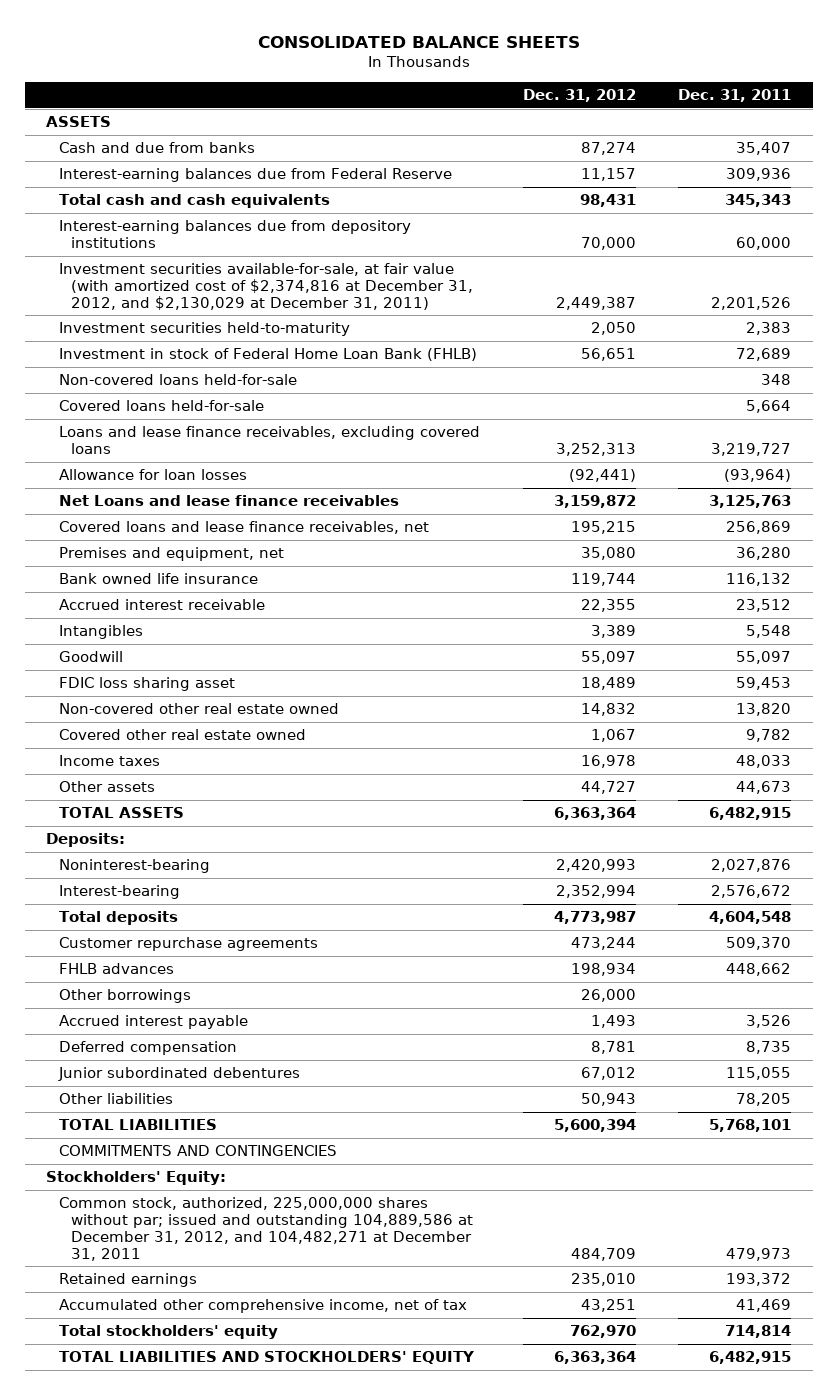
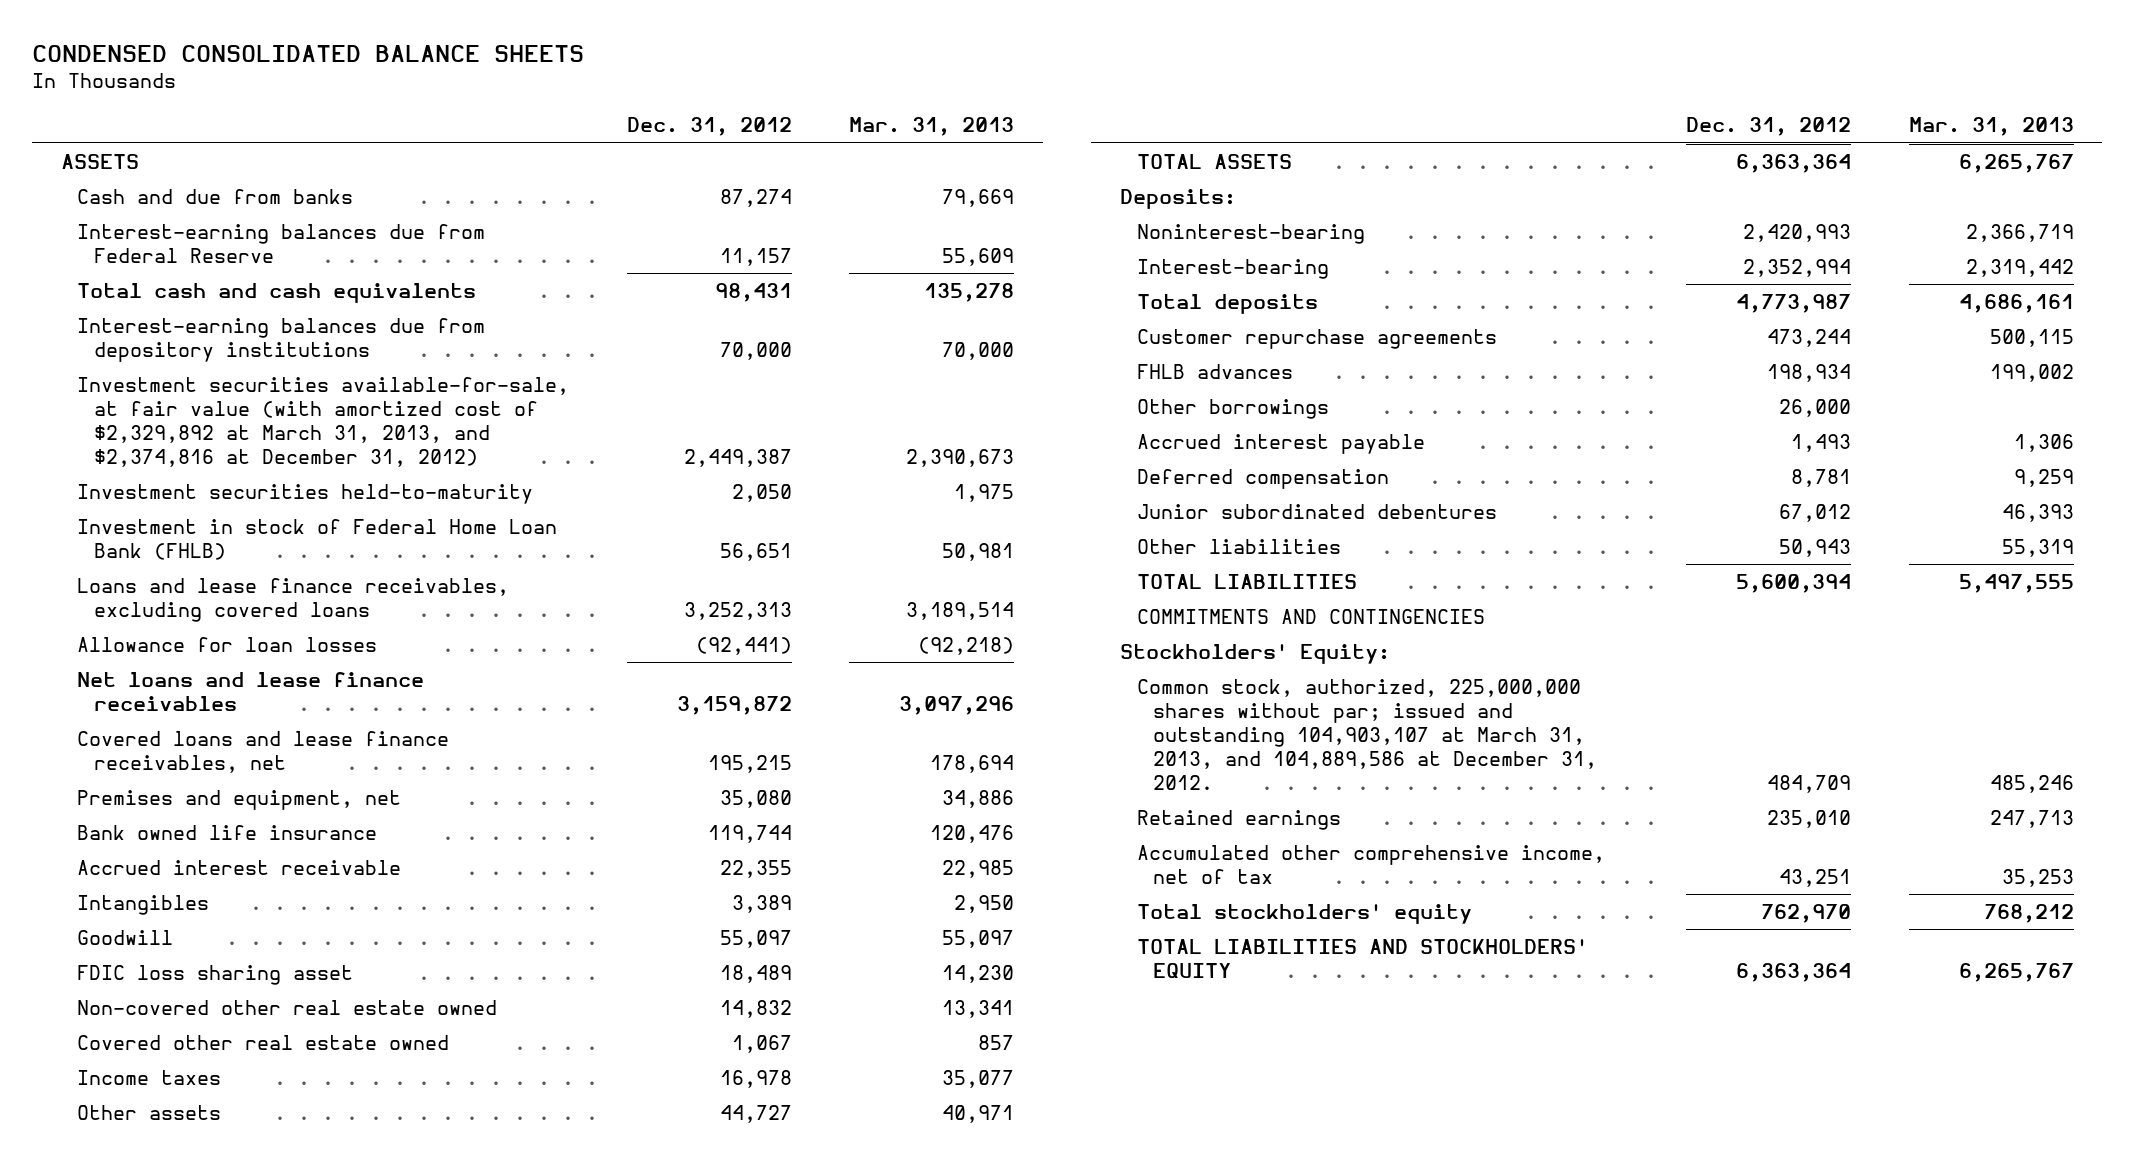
- CONSOLIDATED BALANCE SHEETS
+ CONDENSED CONSOLIDATED BALANCE SHEETS
- | Dec. 31, 2012 | Dec. 31, 2011
+ | Dec. 31, 2012 | Mar. 31, 2013
- Investment securities available-for-sale, at fair value (with amortized cost of $2,374,816 at December 31, 2012, and $2,130,029 at December 31, 2011) | 2,449,387 | 2,201,526
+ Investment securities available-for-sale, at fair value (with amortized cost of $2,329,892 at March 31, 2013, and $2,374,816 at December 31, 2012) | 2,449,387 | 2,390,673
- Non-covered loans held-for-sale | | 348
- Covered loans held-for-sale | | 5,664
- Net Loans and lease finance receivables | 3,159,872 | 3,125,763
+ Net loans and lease finance receivables | 3,159,872 | 3,097,296
- Common stock, authorized, 225,000,000 shares without par; issued and outstanding 104,889,586 at December 31, 2012, and 104,482,271 at December 31, 2011 | 484,709 | 479,973
+ Common stock, authorized, 225,000,000 shares without par; issued and outstanding 104,903,107 at March 31, 2013, and 104,889,586 at December 31, 2012. | 484,709 | 485,246

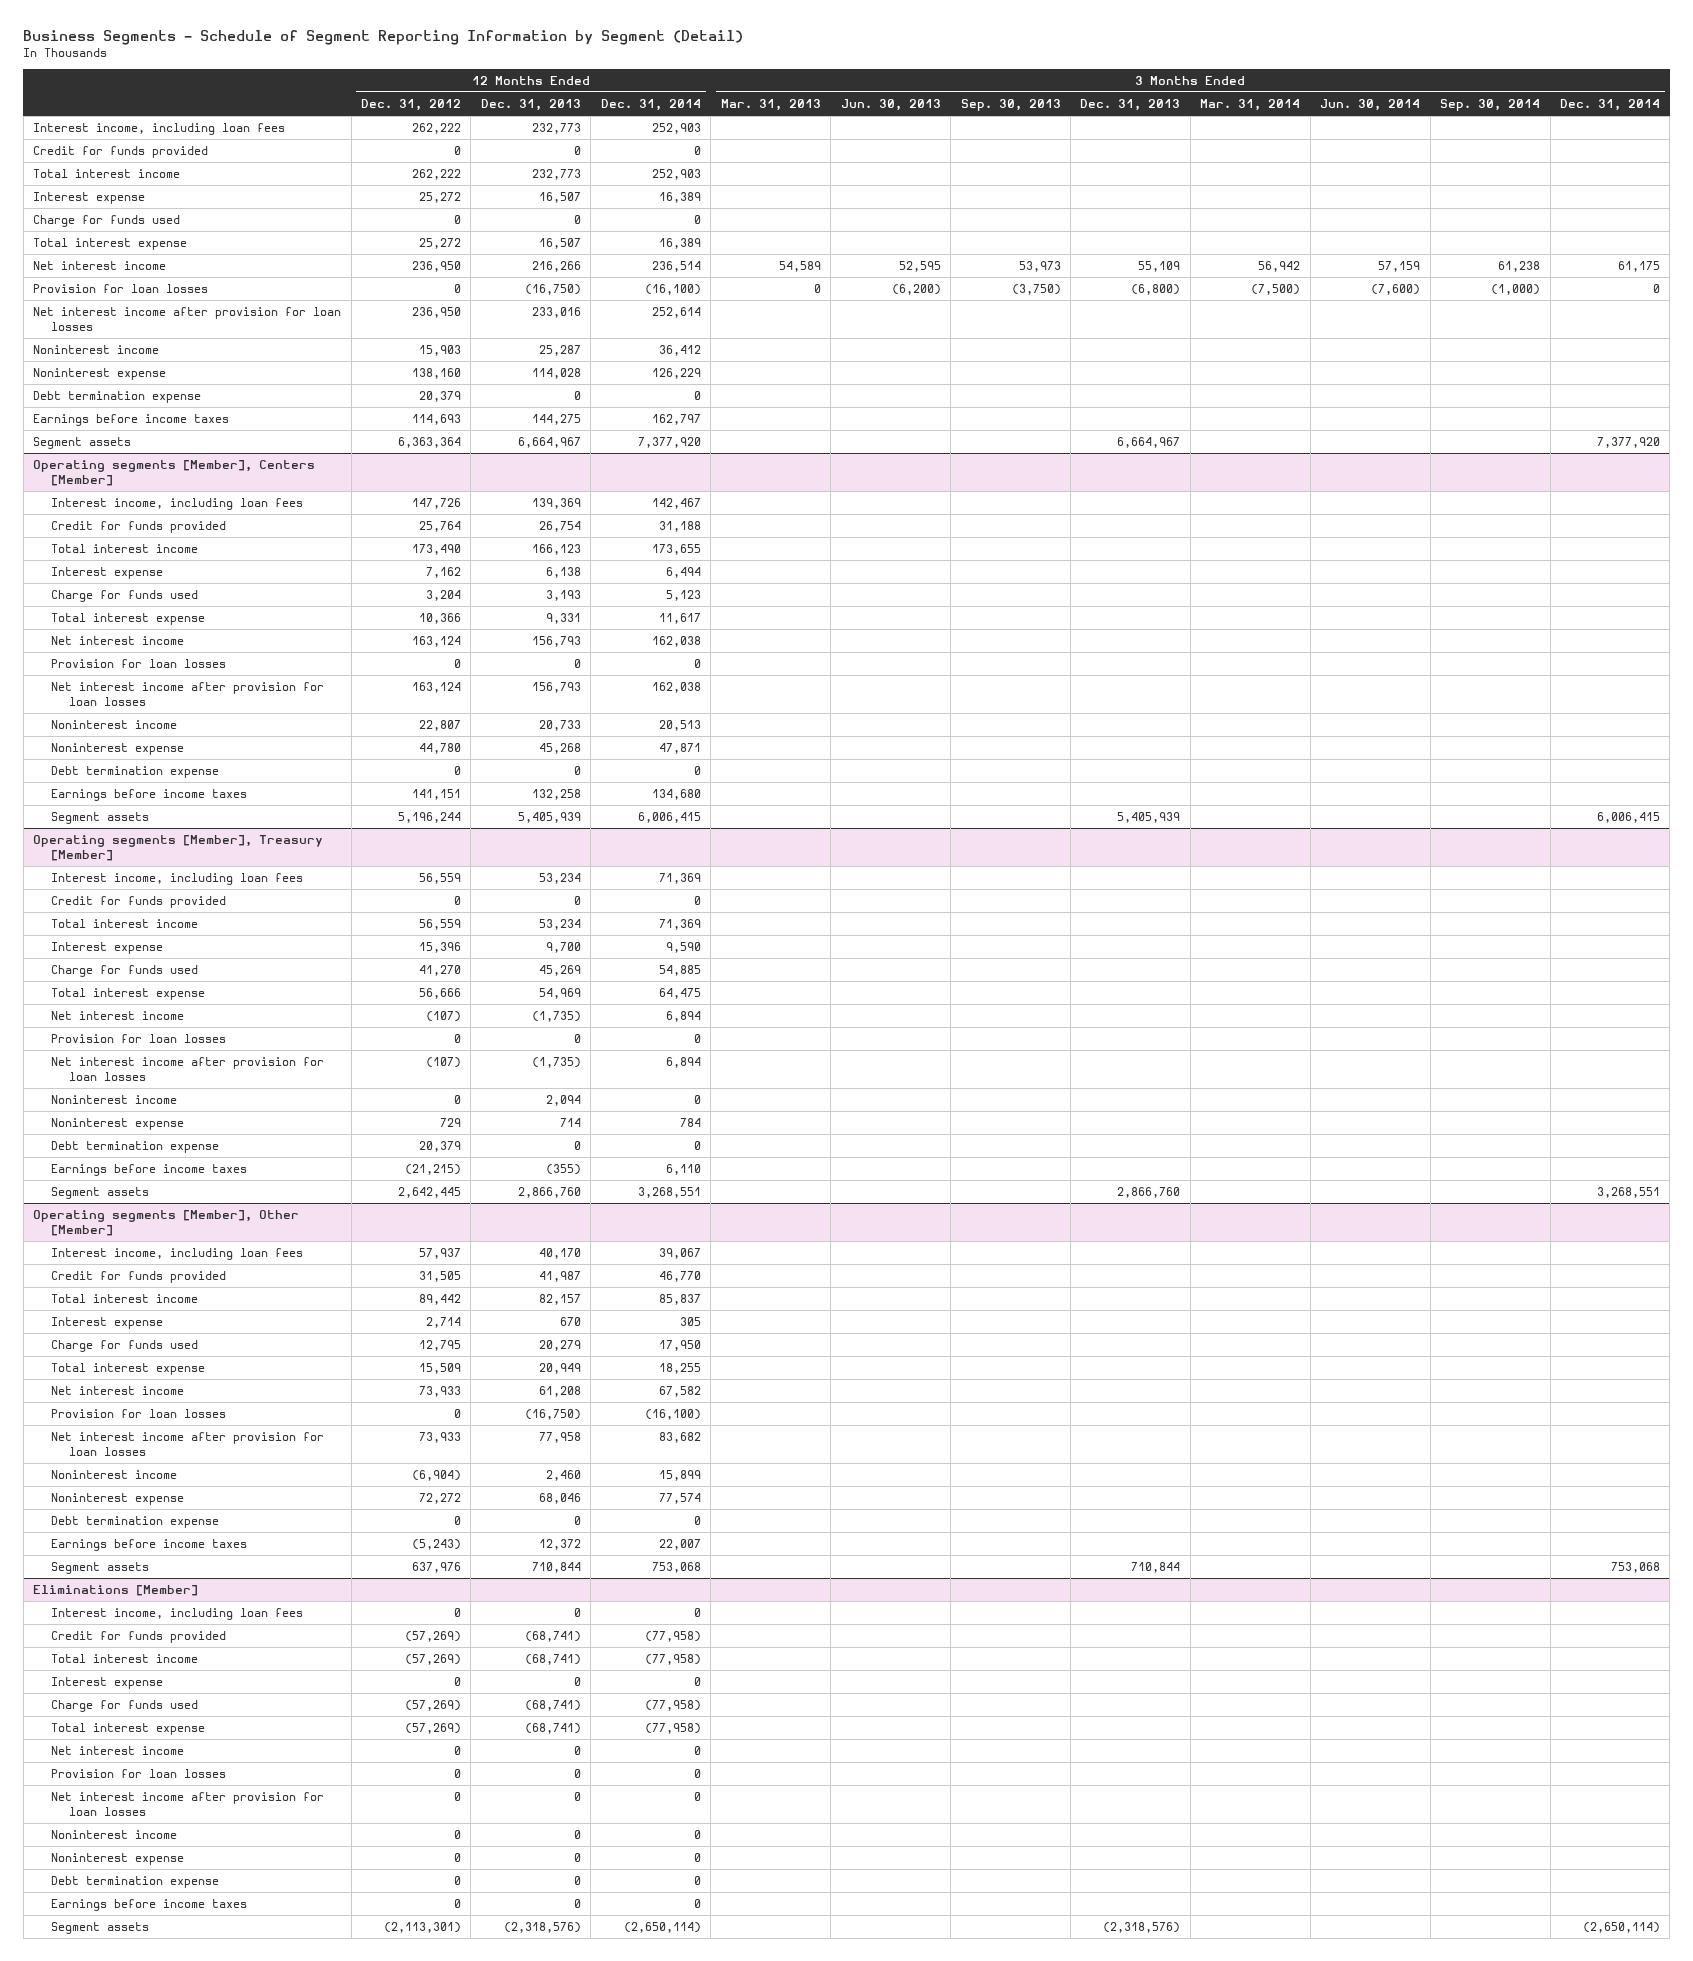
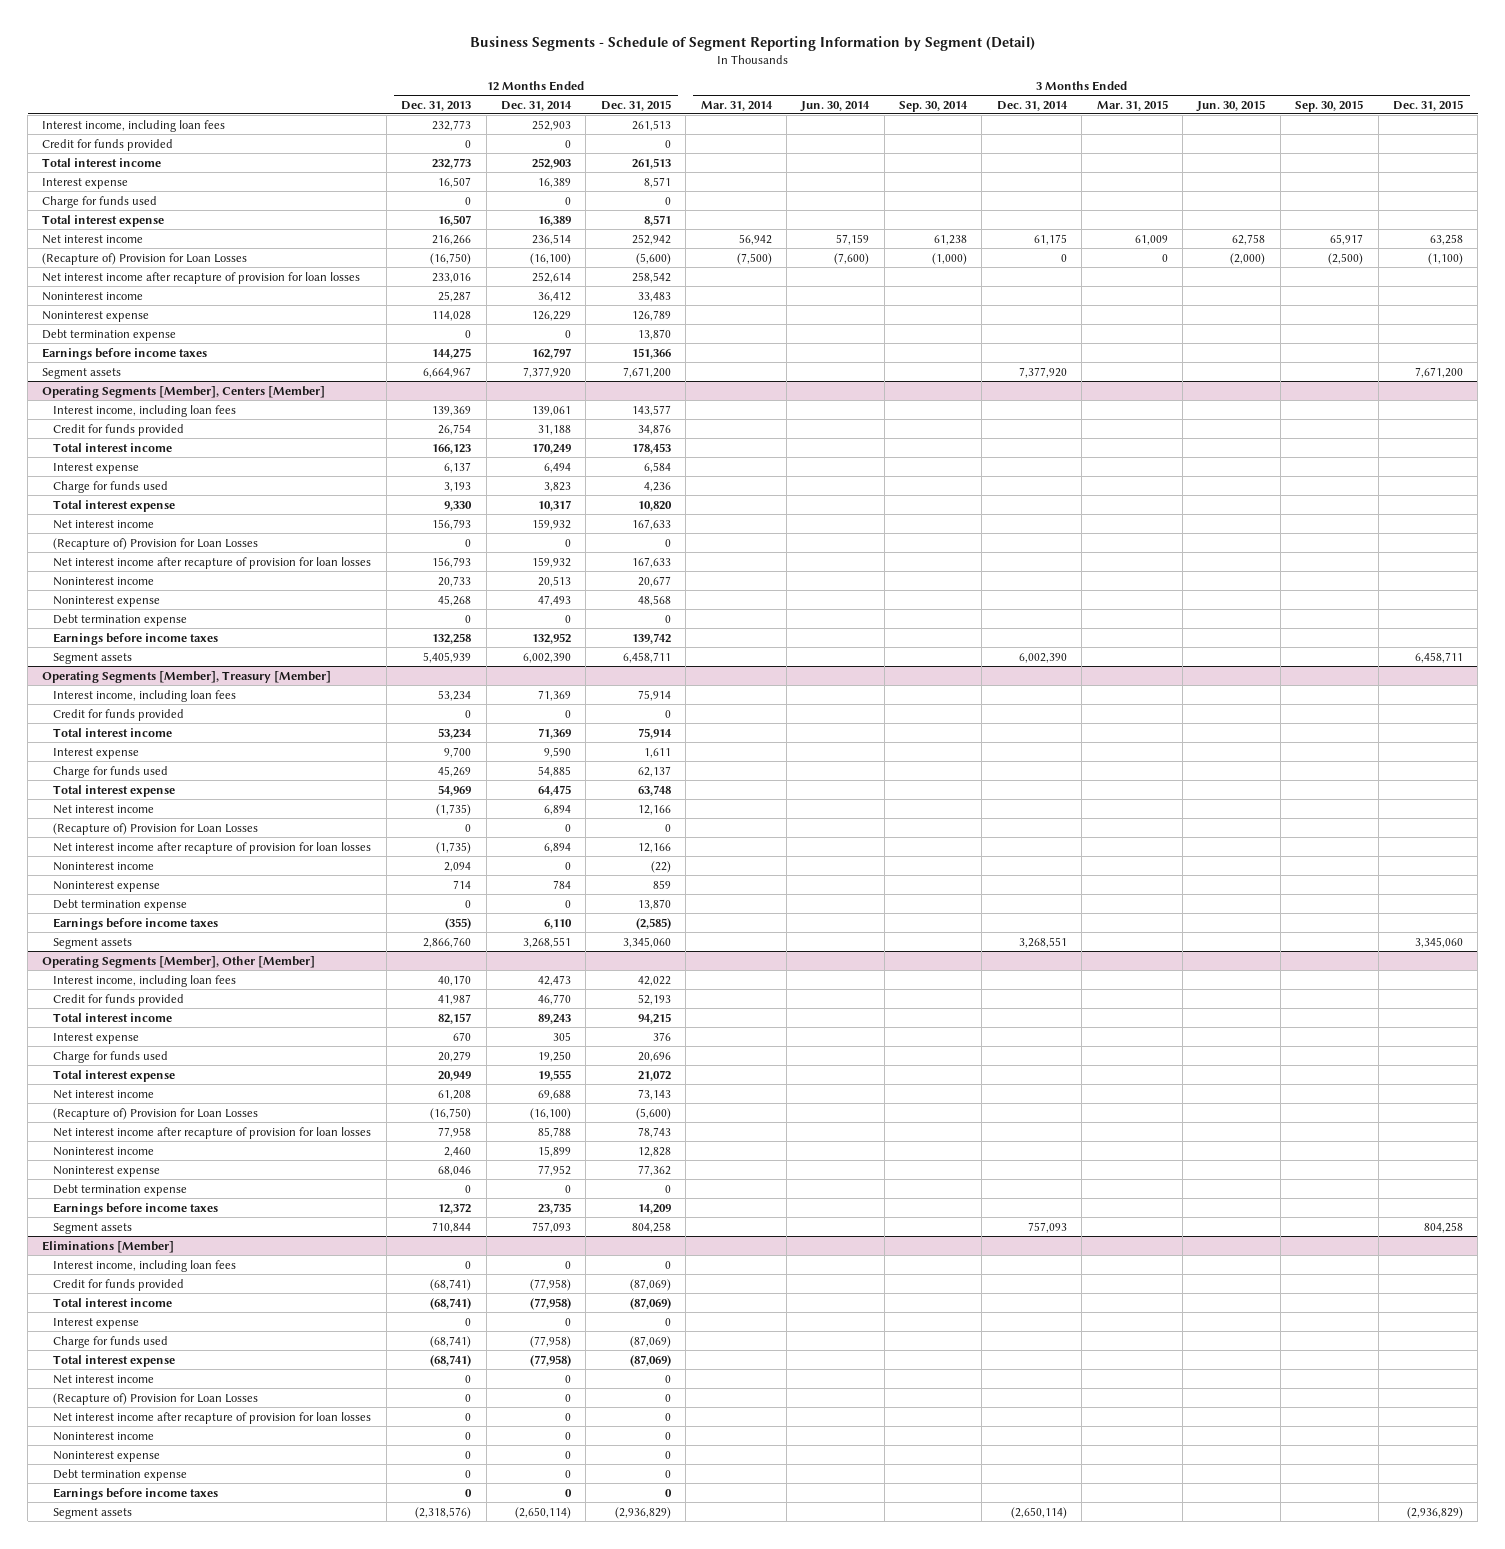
- | 12 Months Ended Dec. 31, 2012 | 12 Months Ended Dec. 31, 2013 | 12 Months Ended Dec. 31, 2014 | 3 Months Ended Mar. 31, 2013 | 3 Months Ended Jun. 30, 2013 | 3 Months Ended Sep. 30, 2013 | 3 Months Ended Dec. 31, 2013 | 3 Months Ended Mar. 31, 2014 | 3 Months Ended Jun. 30, 2014 | 3 Months Ended Sep. 30, 2014 | 3 Months Ended Dec. 31, 2014
+ | 12 Months Ended Dec. 31, 2013 | 12 Months Ended Dec. 31, 2014 | 12 Months Ended Dec. 31, 2015 | 3 Months Ended Mar. 31, 2014 | 3 Months Ended Jun. 30, 2014 | 3 Months Ended Sep. 30, 2014 | 3 Months Ended Dec. 31, 2014 | 3 Months Ended Mar. 31, 2015 | 3 Months Ended Jun. 30, 2015 | 3 Months Ended Sep. 30, 2015 | 3 Months Ended Dec. 31, 2015
- Provision for loan losses | 0 | (16,750) | (16,100) | 0 | (6,200) | (3,750) | (6,800) | (7,500) | (7,600) | (1,000) | 0
- Net interest income after provision for loan losses | 236,950 | 233,016 | 252,614 | | | | | | | |
+ (Recapture of) Provision for Loan Losses | (16,750) | (16,100) | (5,600) | (7,500) | (7,600) | (1,000) | 0 | 0 | (2,000) | (2,500) | (1,100)
+ Net interest income after recapture of provision for loan losses | 233,016 | 252,614 | 258,542 | | | | | | | |
- Operating segments [Member], Centers [Member]
- Interest income, including loan fees | 147,726 | 139,369 | 142,467 | | | | | | | |
+ Operating Segments [Member], Centers [Member]
+ Interest income, including loan fees | 139,369 | 139,061 | 143,577 | | | | | | | |
- Total interest income | 173,490 | 166,123 | 173,655 | | | | | | | |
- Interest expense | 7,162 | 6,138 | 6,494 | | | | | | | |
- Charge for funds used | 3,204 | 3,193 | 5,123 | | | | | | | |
- Total interest expense | 10,366 | 9,331 | 11,617 | | | | | | | |
- Net interest income | 163,124 | 156,793 | 162,038 | | | | | | | |
- Provision for loan losses | 0 | 0 | 0 | | | | | | | |
- Net interest income after provision for loan losses | 163,124 | 156,793 | 162,038 | | | | | | | |
+ Total interest income | 166,123 | 170,249 | 178,453 | | | | | | | |
+ Interest expense | 6,137 | 6,494 | 6,584 | | | | | | | |
+ Charge for funds used | 3,193 | 3,823 | 4,236 | | | | | | | |
+ Total interest expense | 9,330 | 10,317 | 10,820 | | | | | | | |
+ Net interest income | 156,793 | 159,932 | 167,633 | | | | | | | |
+ (Recapture of) Provision for Loan Losses | 0 | 0 | 0 | | | | | | | |
+ Net interest income after recapture of provision for loan losses | 156,793 | 159,932 | 167,633 | | | | | | | |
- Noninterest expense | 44,780 | 45,268 | 47,871 | | | | | | | |
+ Noninterest expense | 45,268 | 47,493 | 48,568 | | | | | | | |
- Earnings before income taxes | 141,151 | 132,258 | 134,680 | | | | | | | |
- Segment assets | 5,196,244 | 5,405,939 | 6,006,415 | | | | 5,405,939 | | | | 6,006,415
- Operating segments [Member], Treasury [Member]
+ Earnings before income taxes | 132,258 | 132,952 | 139,742 | | | | | | | |
+ Segment assets | 5,405,939 | 6,002,390 | 6,458,711 | | | | 6,002,390 | | | | 6,458,711
+ Operating Segments [Member], Treasury [Member]
- Provision for loan losses | 0 | 0 | 0 | | | | | | | |
- Net interest income after provision for loan losses | (107) | (1,735) | 6,894 | | | | | | | |
+ (Recapture of) Provision for Loan Losses | 0 | 0 | 0 | | | | | | | |
+ Net interest income after recapture of provision for loan losses | (1,735) | 6,894 | 12,166 | | | | | | | |
- Operating segments [Member], Other [Member]
- Interest income, including loan fees | 57,937 | 40,170 | 39,067 | | | | | | | |
+ Operating Segments [Member], Other [Member]
+ Interest income, including loan fees | 40,170 | 42,473 | 42,022 | | | | | | | |
- Total interest income | 89,442 | 82,157 | 85,837 | | | | | | | |
+ Total interest income | 82,157 | 89,243 | 94,215 | | | | | | | |
- Charge for funds used | 12,795 | 20,279 | 17,950 | | | | | | | |
- Total interest expense | 15,509 | 20,949 | 18,255 | | | | | | | |
- Net interest income | 73,933 | 61,208 | 67,582 | | | | | | | |
- Provision for loan losses | 0 | (16,750) | (16,100) | | | | | | | |
- Net interest income after provision for loan losses | 73,933 | 77,958 | 83,682 | | | | | | | |
+ Charge for funds used | 20,279 | 19,250 | 20,696 | | | | | | | |
+ Total interest expense | 20,949 | 19,555 | 21,072 | | | | | | | |
+ Net interest income | 61,208 | 69,688 | 73,143 | | | | | | | |
+ (Recapture of) Provision for Loan Losses | (16,750) | (16,100) | (5,600) | | | | | | | |
+ Net interest income after recapture of provision for loan losses | 77,958 | 85,788 | 78,743 | | | | | | | |
- Noninterest expense | 72,272 | 68,046 | 77,574 | | | | | | | |
+ Noninterest expense | 68,046 | 77,952 | 77,362 | | | | | | | |
- Earnings before income taxes | (5,243) | 12,372 | 22,007 | | | | | | | |
- Segment assets | 637,976 | 710,844 | 753,068 | | | | 710,844 | | | | 753,068
+ Earnings before income taxes | 12,372 | 23,735 | 14,209 | | | | | | | |
+ Segment assets | 710,844 | 757,093 | 804,258 | | | | 757,093 | | | | 804,258
@ Eliminations [Member]
- Provision for loan losses | 0 | 0 | 0 | | | | | | | |
- Net interest income after provision for loan losses | 0 | 0 | 0 | | | | | | | |
+ (Recapture of) Provision for Loan Losses | 0 | 0 | 0 | | | | | | | |
+ Net interest income after recapture of provision for loan losses | 0 | 0 | 0 | | | | | | | |

